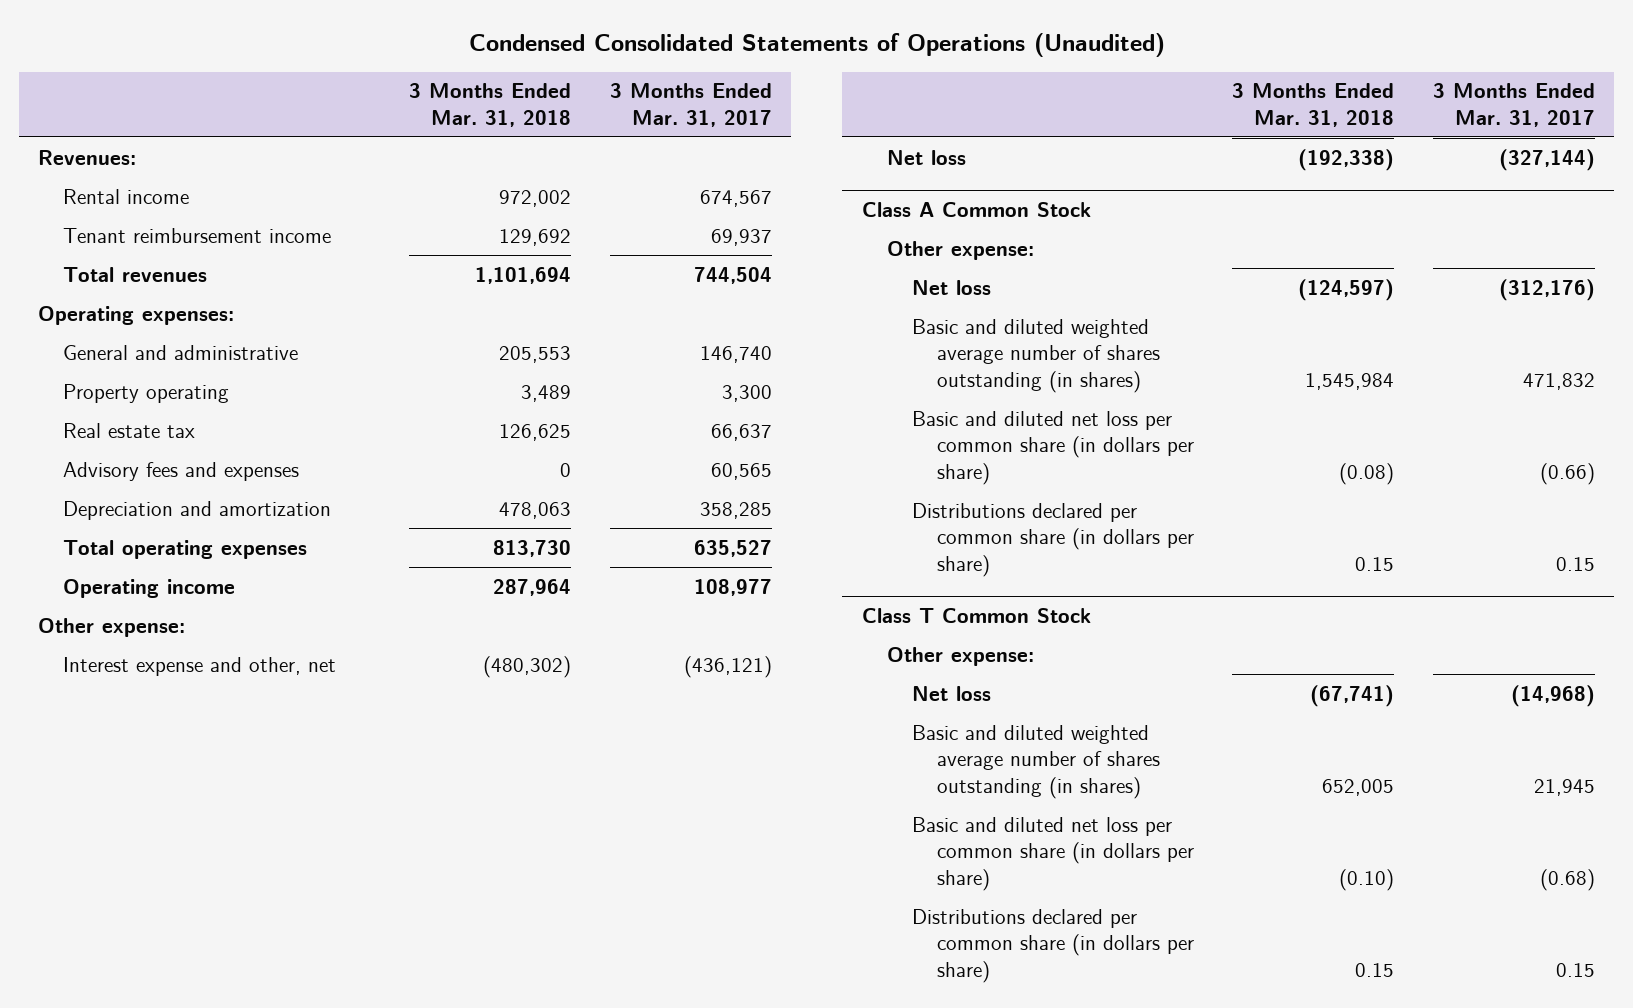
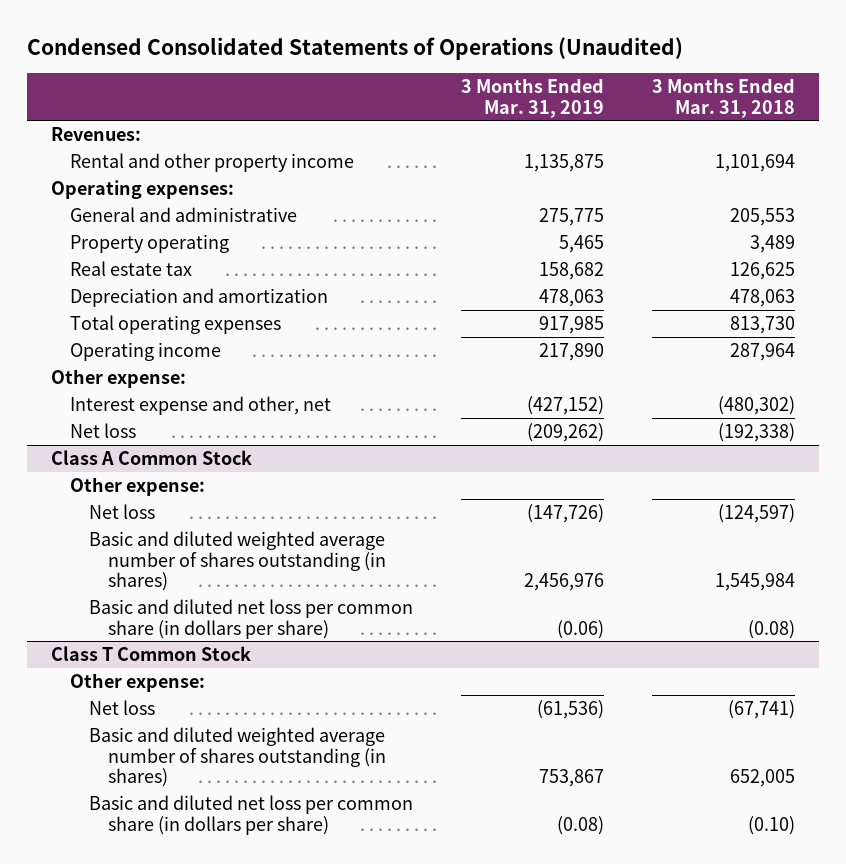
- | 3 Months Ended Mar. 31, 2018 | 3 Months Ended Mar. 31, 2017
+ | 3 Months Ended Mar. 31, 2019 | 3 Months Ended Mar. 31, 2018
- Rental income | 972,002 | 674,567
- Tenant reimbursement income | 129,692 | 69,937
- Total revenues | 1,101,694 | 744,504
+ Rental and other property income | 1,135,875 | 1,101,694
- Advisory fees and expenses | 0 | 60,565
@ Class A Common Stock
- Distributions declared per common share (in dollars per share) | 0.15 | 0.15
@ Class T Common Stock
- Distributions declared per common share (in dollars per share) | 0.15 | 0.15

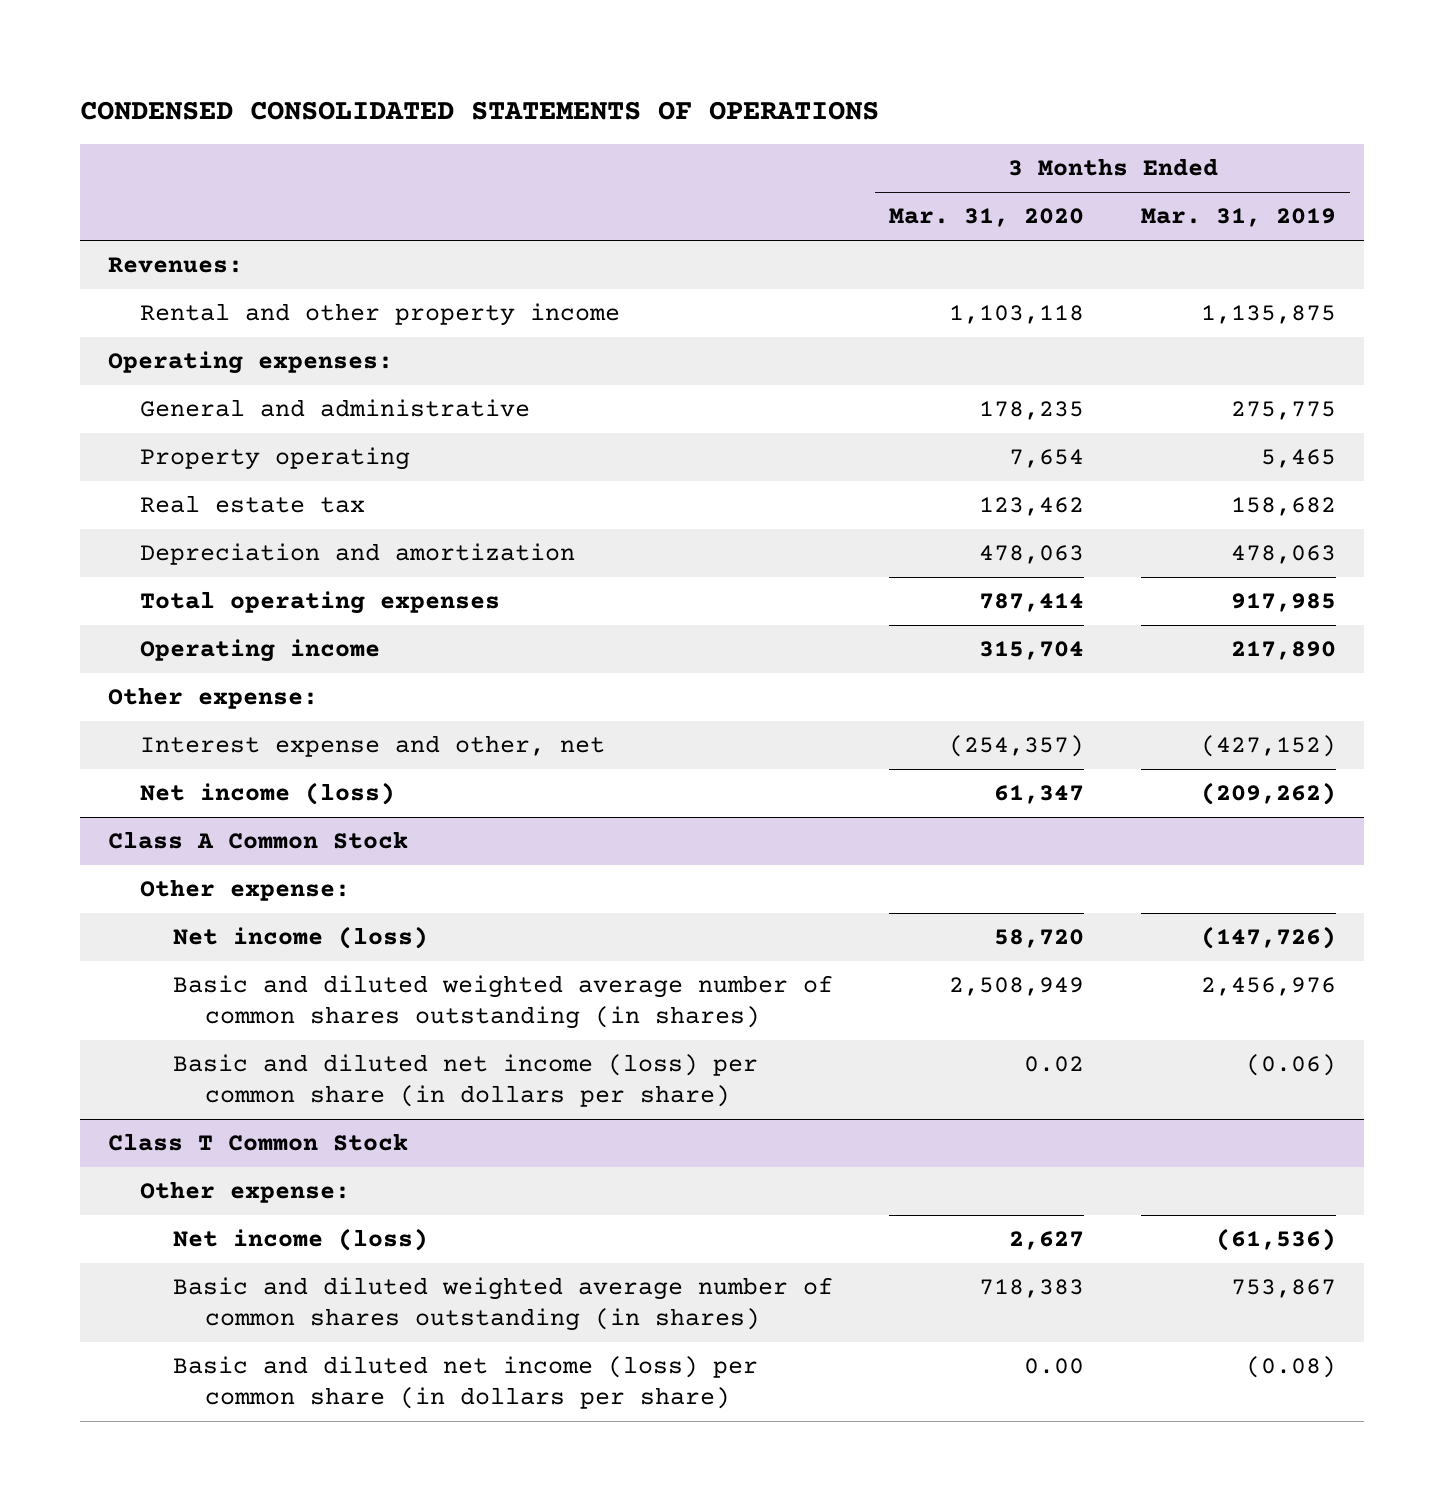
- Condensed Consolidated Statements of Operations (Unaudited)
+ CONDENSED CONSOLIDATED STATEMENTS OF OPERATIONS
- | 3 Months Ended Mar. 31, 2019 | 3 Months Ended Mar. 31, 2018
+ | 3 Months Ended Mar. 31, 2020 | 3 Months Ended Mar. 31, 2019
- Net loss | (209,262) | (192,338)
+ Net income (loss) | 61,347 | (209,262)
@ Class A Common Stock
- Net loss | (147,726) | (124,597)
- Basic and diluted weighted average number of shares outstanding (in shares) | 2,456,976 | 1,545,984
- Basic and diluted net loss per common share (in dollars per share) | (0.06) | (0.08)
+ Net income (loss) | 58,720 | (147,726)
+ Basic and diluted weighted average number of common shares outstanding (in shares) | 2,508,949 | 2,456,976
+ Basic and diluted net income (loss) per common share (in dollars per share) | 0.02 | (0.06)
@ Class T Common Stock
- Net loss | (61,536) | (67,741)
- Basic and diluted weighted average number of shares outstanding (in shares) | 753,867 | 652,005
- Basic and diluted net loss per common share (in dollars per share) | (0.08) | (0.10)
+ Net income (loss) | 2,627 | (61,536)
+ Basic and diluted weighted average number of common shares outstanding (in shares) | 718,383 | 753,867
+ Basic and diluted net income (loss) per common share (in dollars per share) | 0.00 | (0.08)

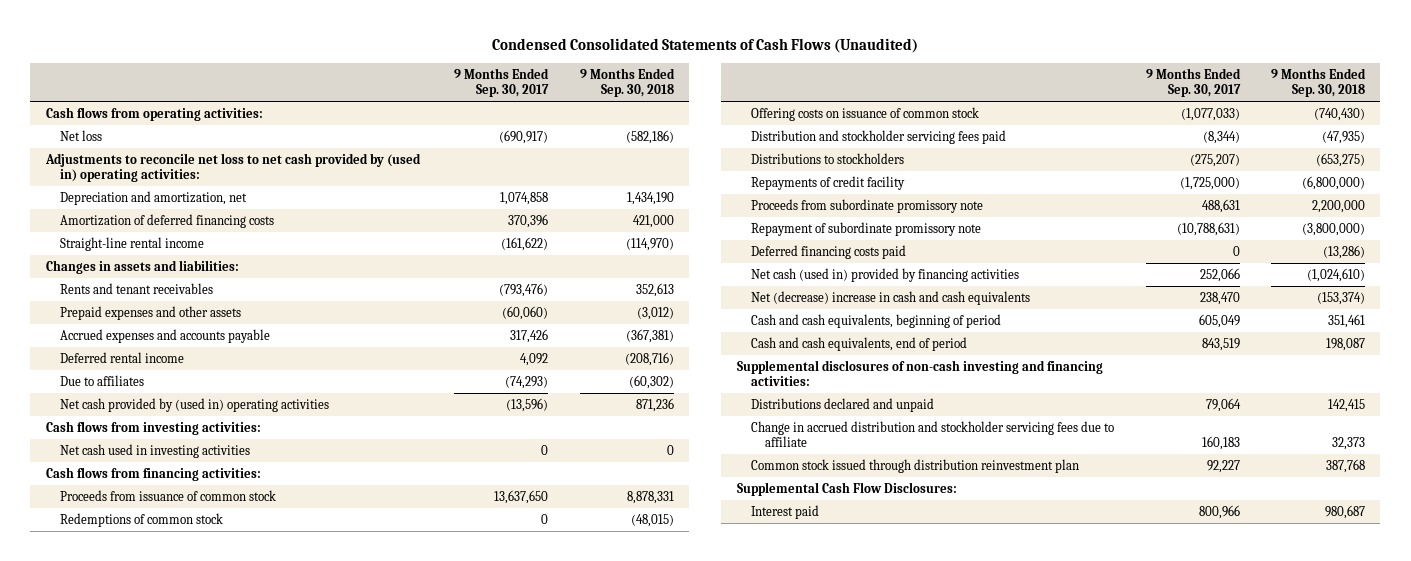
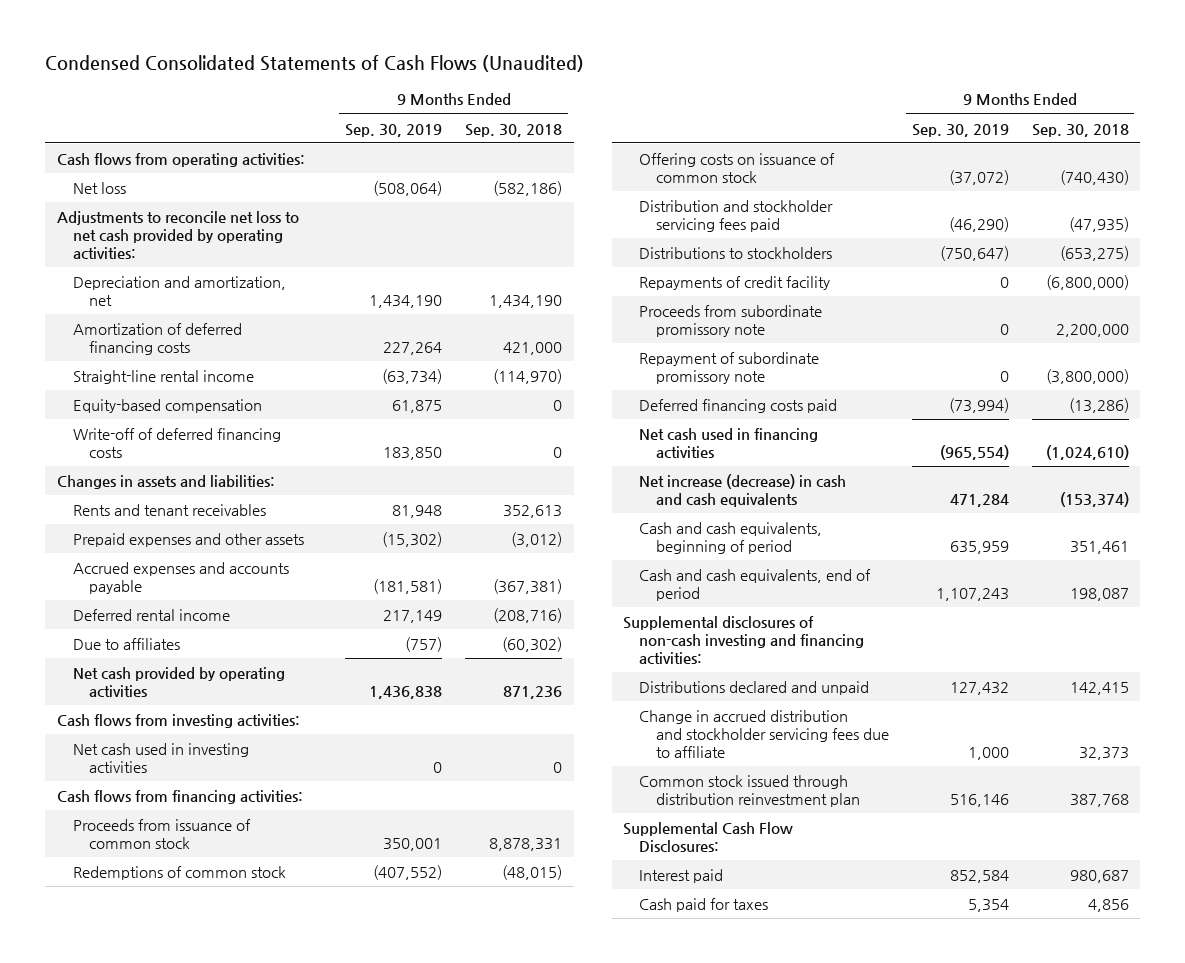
- | 9 Months Ended Sep. 30, 2017 | 9 Months Ended Sep. 30, 2018
+ | 9 Months Ended Sep. 30, 2019 | 9 Months Ended Sep. 30, 2018
- Adjustments to reconcile net loss to net cash provided by (used in) operating activities:
+ Adjustments to reconcile net loss to net cash provided by operating activities:
+ Equity-based compensation | 61,875 | 0
+ Write-off of deferred financing costs | 183,850 | 0
- Net cash provided by (used in) operating activities | (13,596) | 871,236
+ Net cash provided by operating activities | 1,436,838 | 871,236
- Net cash (used in) provided by financing activities | 252,066 | (1,024,610)
- Net (decrease) increase in cash and cash equivalents | 238,470 | (153,374)
+ Net cash used in financing activities | (965,554) | (1,024,610)
+ Net increase (decrease) in cash and cash equivalents | 471,284 | (153,374)
+ Cash paid for taxes | 5,354 | 4,856

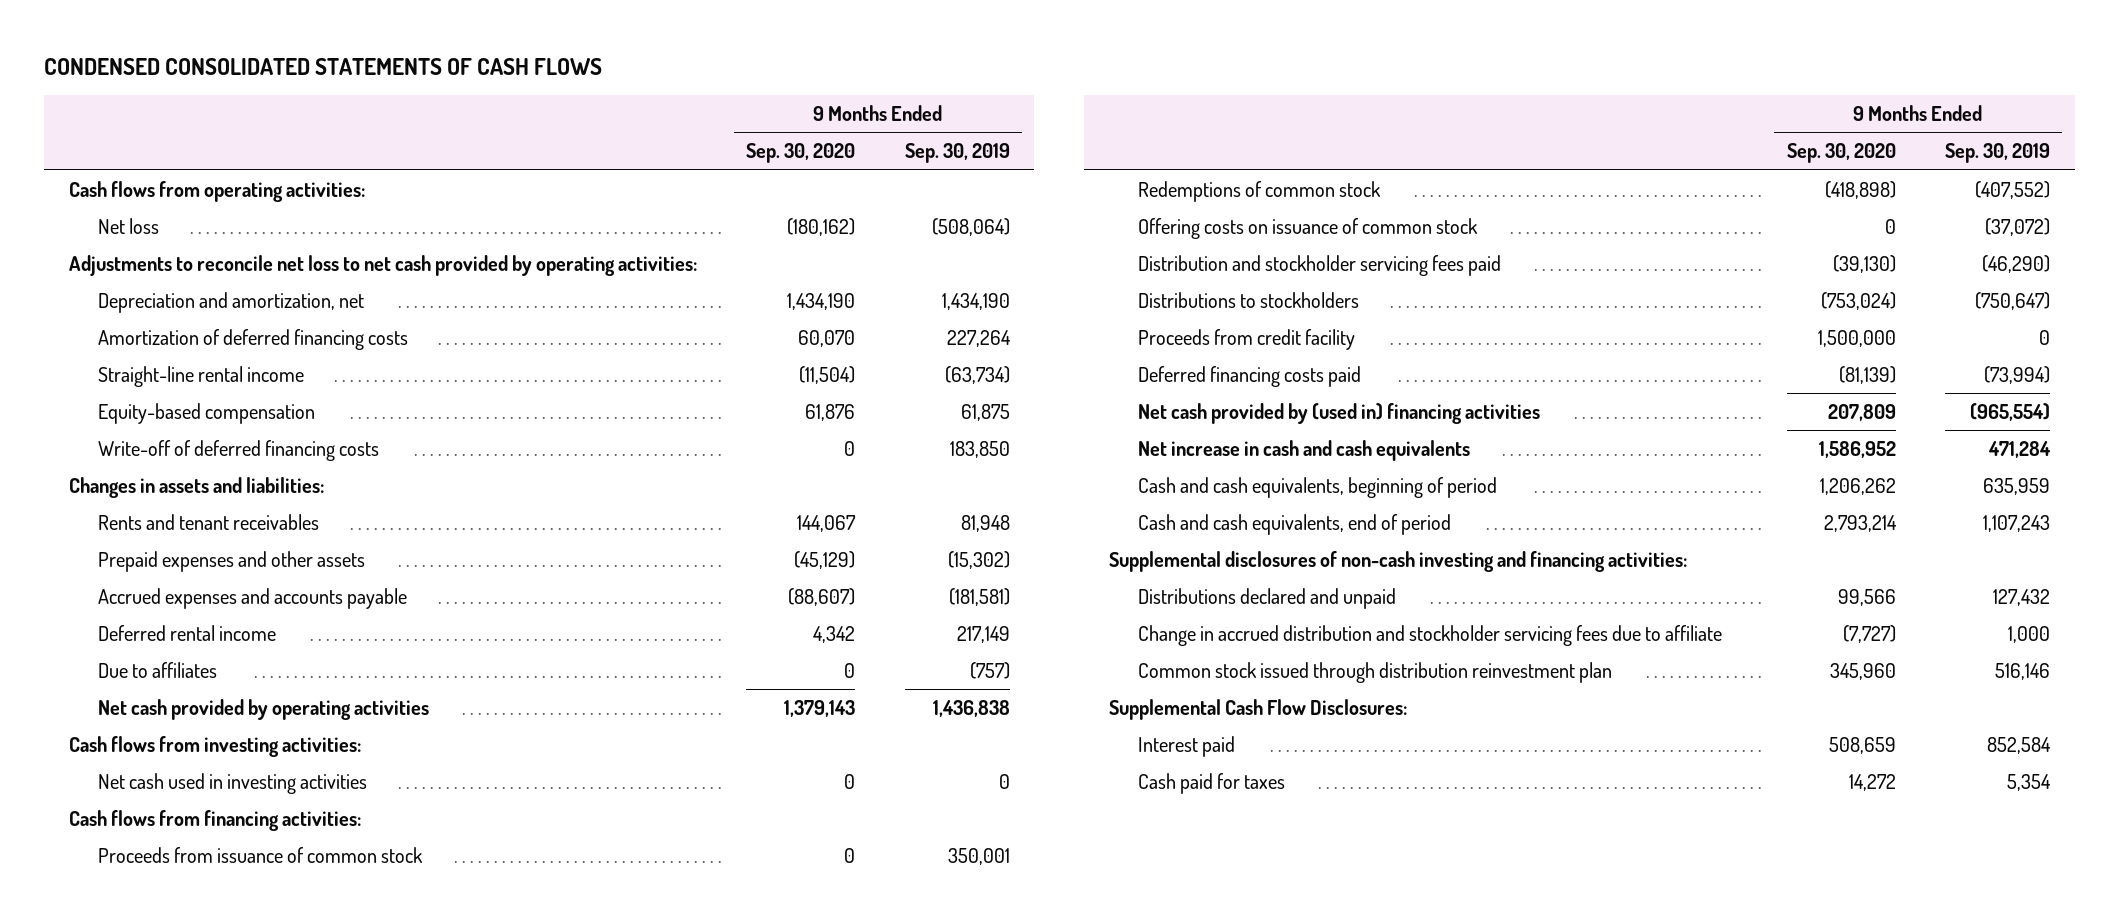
- Condensed Consolidated Statements of Cash Flows (Unaudited)
+ CONDENSED CONSOLIDATED STATEMENTS OF CASH FLOWS
- | 9 Months Ended Sep. 30, 2019 | 9 Months Ended Sep. 30, 2018
+ | 9 Months Ended Sep. 30, 2020 | 9 Months Ended Sep. 30, 2019
- Repayments of credit facility | 0 | (6,800,000)
- Proceeds from subordinate promissory note | 0 | 2,200,000
- Repayment of subordinate promissory note | 0 | (3,800,000)
+ Proceeds from credit facility | 1,500,000 | 0
- Net cash used in financing activities | (965,554) | (1,024,610)
- Net increase (decrease) in cash and cash equivalents | 471,284 | (153,374)
+ Net cash provided by (used in) financing activities | 207,809 | (965,554)
+ Net increase in cash and cash equivalents | 1,586,952 | 471,284

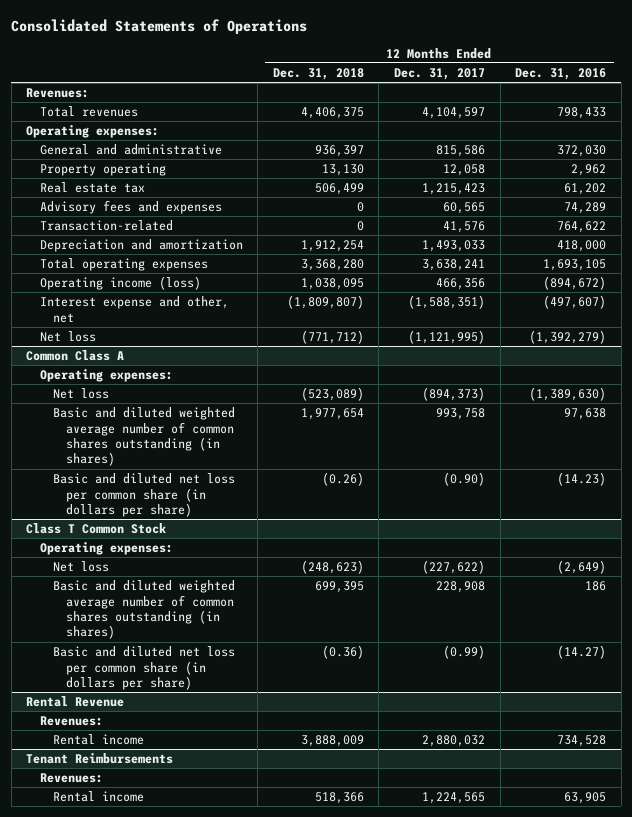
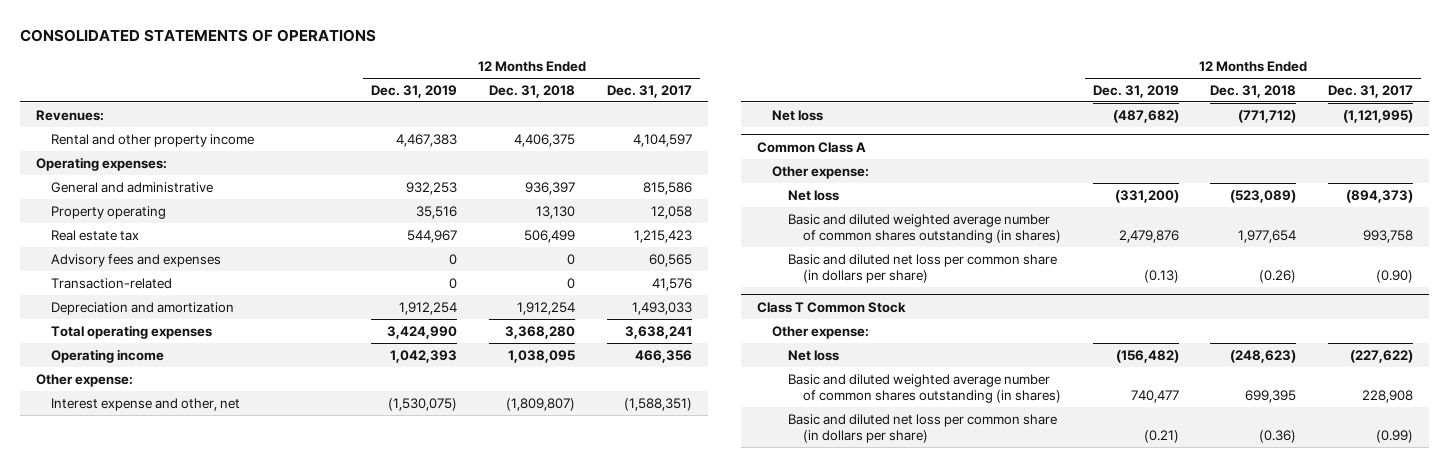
- Consolidated Statements of Operations
+ CONSOLIDATED STATEMENTS OF OPERATIONS
- | 12 Months Ended Dec. 31, 2018 | 12 Months Ended Dec. 31, 2017 | 12 Months Ended Dec. 31, 2016
+ | 12 Months Ended Dec. 31, 2019 | 12 Months Ended Dec. 31, 2018 | 12 Months Ended Dec. 31, 2017
- Total revenues | 4,406,375 | 4,104,597 | 798,433
+ Rental and other property income | 4,467,383 | 4,406,375 | 4,104,597
- Operating income (loss) | 1,038,095 | 466,356 | (894,672)
+ Operating income | 1,042,393 | 1,038,095 | 466,356
+ Other expense:
@ Common Class A
- Operating expenses:
+ Other expense:
@ Class T Common Stock
- Operating expenses:
+ Other expense:
- Rental Revenue
- Revenues:
- Rental income | 3,888,009 | 2,880,032 | 734,528
- Tenant Reimbursements
- Revenues:
- Rental income | 518,366 | 1,224,565 | 63,905

